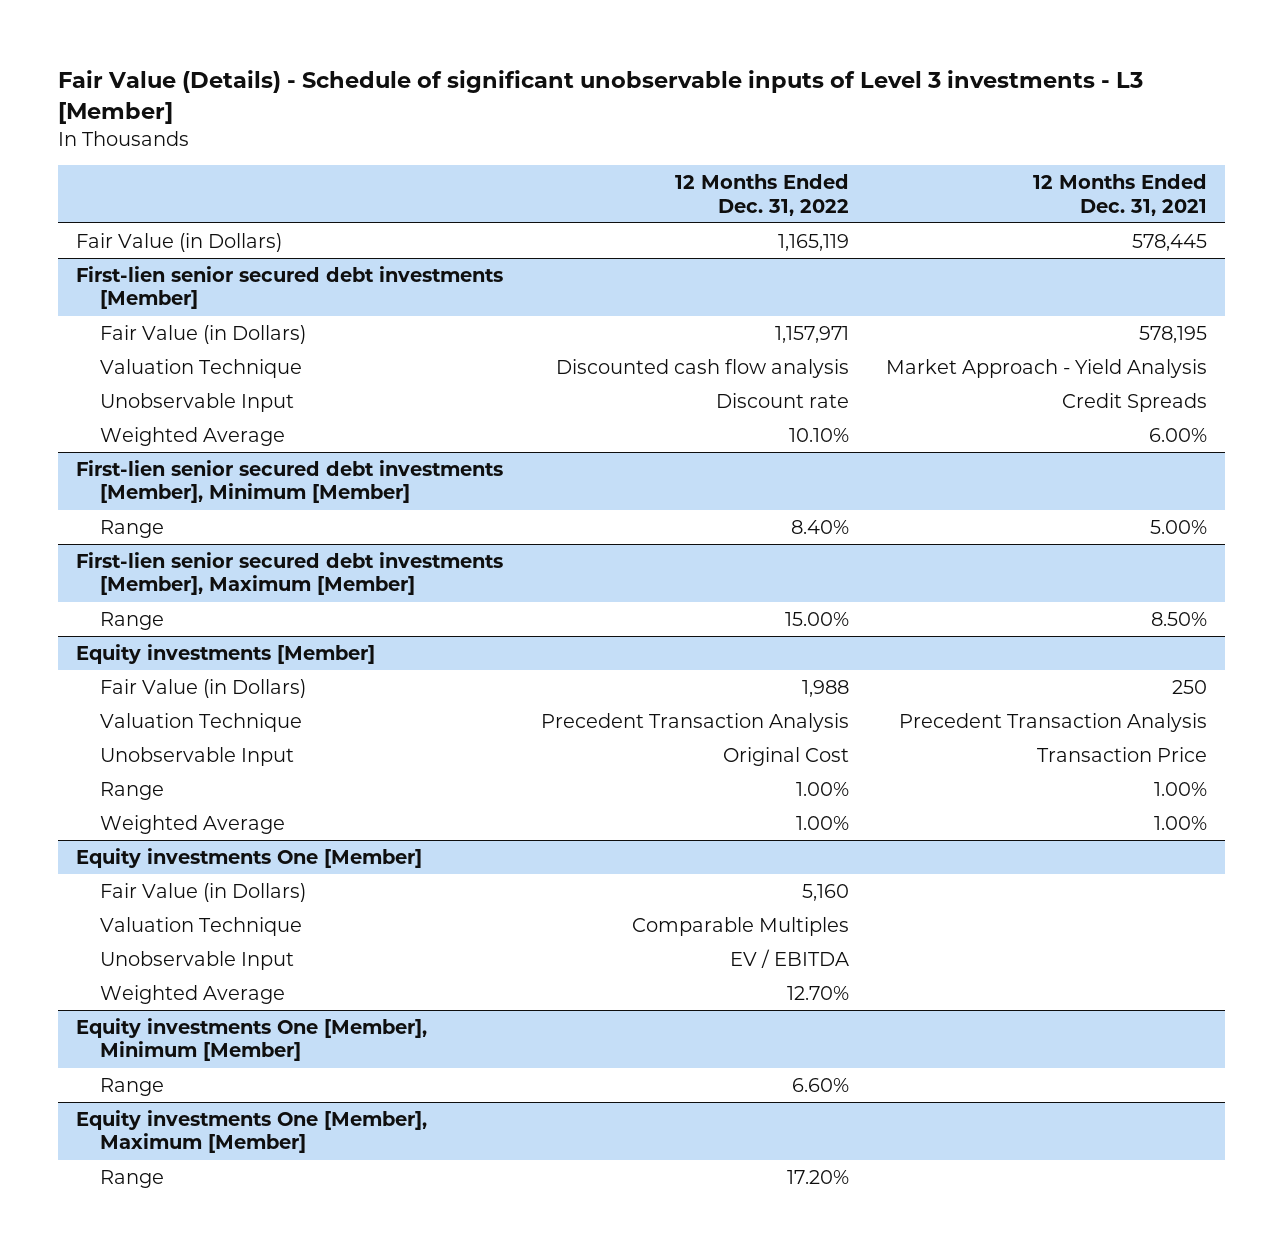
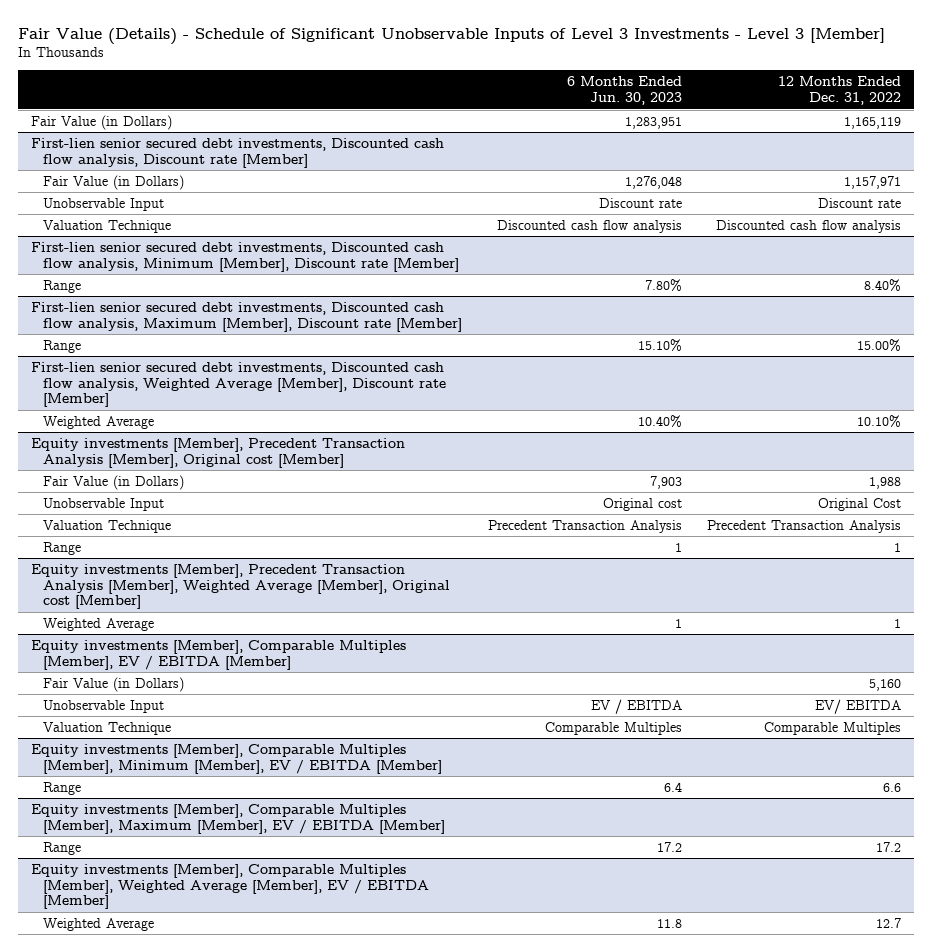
- Fair Value (Details) - Schedule of significant unobservable inputs of Level 3 investments - L3 [Member]
+ Fair Value (Details) - Schedule of Significant Unobservable Inputs of Level 3 Investments - Level 3 [Member]
- | 12 Months Ended Dec. 31, 2022 | 12 Months Ended Dec. 31, 2021
+ | 6 Months Ended Jun. 30, 2023 | 12 Months Ended Dec. 31, 2022
- First-lien senior secured debt investments [Member]
+ First-lien senior secured debt investments, Discounted cash flow analysis, Discount rate [Member]
- Valuation Technique | Discounted cash flow analysis | Market Approach - Yield Analysis
- Weighted Average | 10.10% | 6.00%
- First-lien senior secured debt investments [Member], Minimum [Member]
+ Valuation Technique | Discounted cash flow analysis | Discounted cash flow analysis
+ First-lien senior secured debt investments, Discounted cash flow analysis, Minimum [Member], Discount rate [Member]
- First-lien senior secured debt investments [Member], Maximum [Member]
+ First-lien senior secured debt investments, Discounted cash flow analysis, Maximum [Member], Discount rate [Member]
- Equity investments [Member]
+ First-lien senior secured debt investments, Discounted cash flow analysis, Weighted Average [Member], Discount rate [Member]
+ Weighted Average | 10.40% | 10.10%
+ Equity investments [Member], Precedent Transaction Analysis [Member], Original cost [Member]
- Valuation Technique | Precedent Transaction Analysis | Precedent Transaction Analysis
- Range | 1.00% | 1.00%
- Weighted Average | 1.00% | 1.00%
- Equity investments One [Member]
+ Valuation Technique | Precedent Transaction Analysis | Precedent Transaction Analysis
+ Range | 1 | 1
+ Equity investments [Member], Precedent Transaction Analysis [Member], Weighted Average [Member], Original cost [Member]
+ Weighted Average | 1 | 1
+ Equity investments [Member], Comparable Multiples [Member], EV / EBITDA [Member]
+ Unobservable Input | EV / EBITDA | EV/ EBITDA
- Unobservable Input | EV / EBITDA |
- Weighted Average | 12.70% |
- Equity investments One [Member], Minimum [Member]
- Range | 6.60% |
- Equity investments One [Member], Maximum [Member]
- Range | 17.20% |
+ Equity investments [Member], Comparable Multiples [Member], Minimum [Member], EV / EBITDA [Member]
+ Range | 6.4 | 6.6
+ Equity investments [Member], Comparable Multiples [Member], Maximum [Member], EV / EBITDA [Member]
+ Range | 17.2 | 17.2
+ Equity investments [Member], Comparable Multiples [Member], Weighted Average [Member], EV / EBITDA [Member]
+ Weighted Average | 11.8 | 12.7

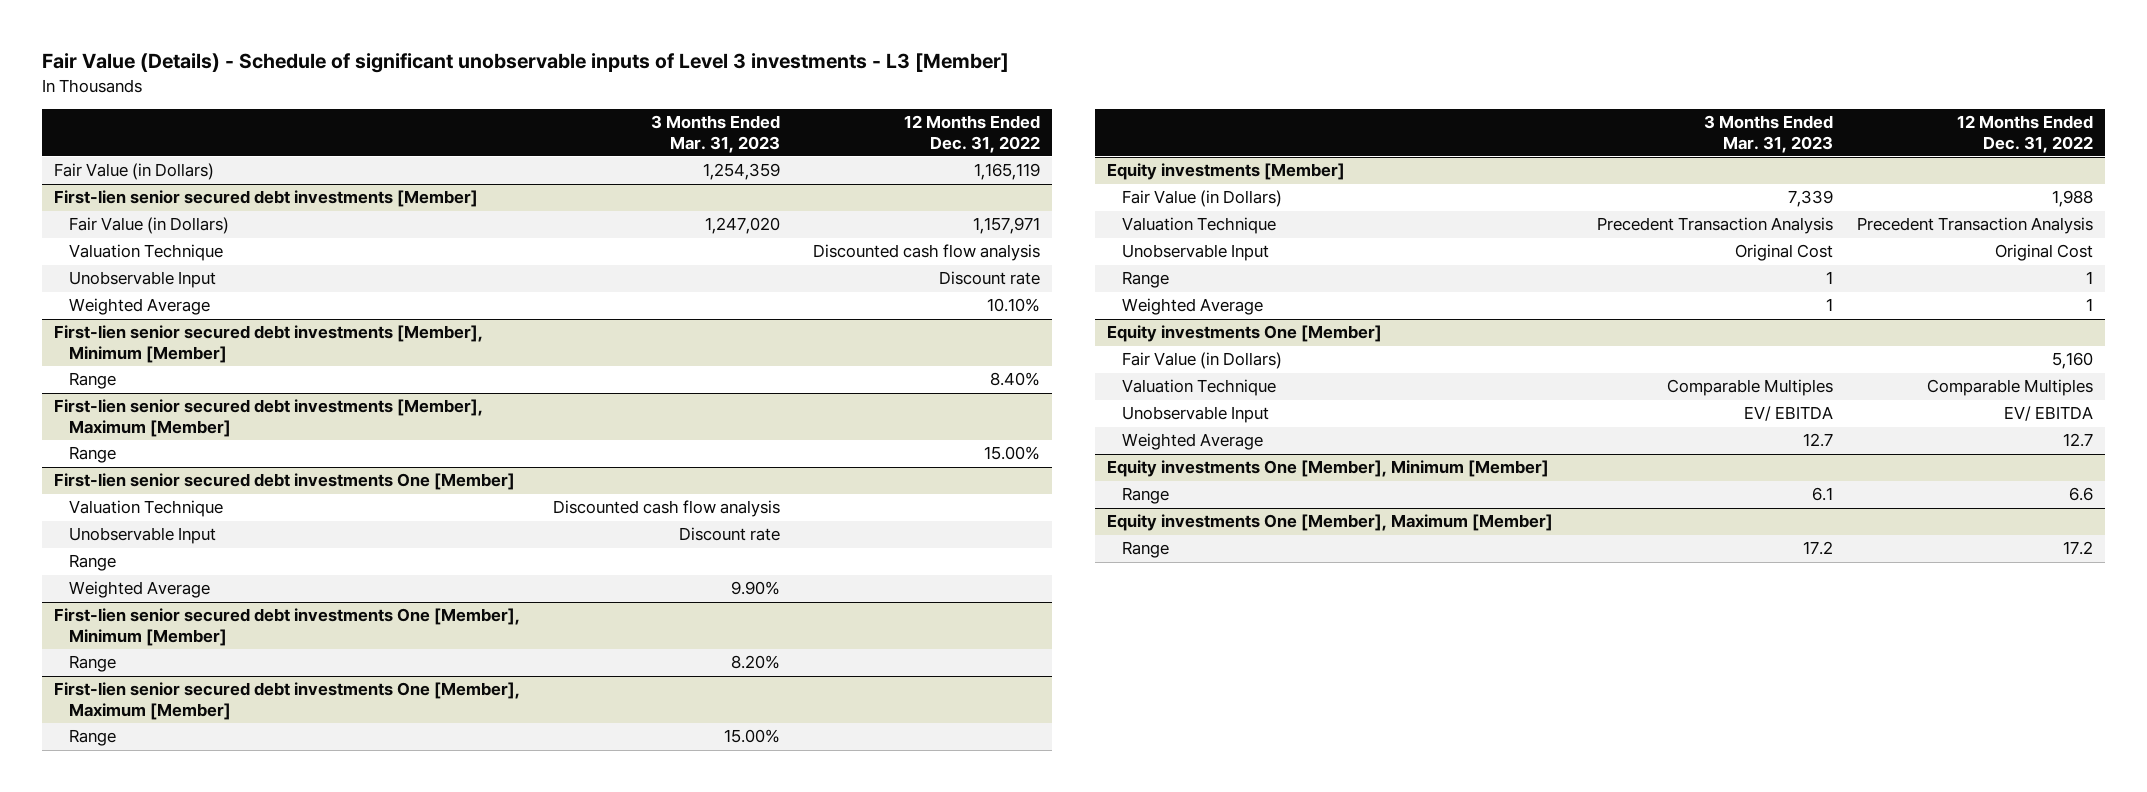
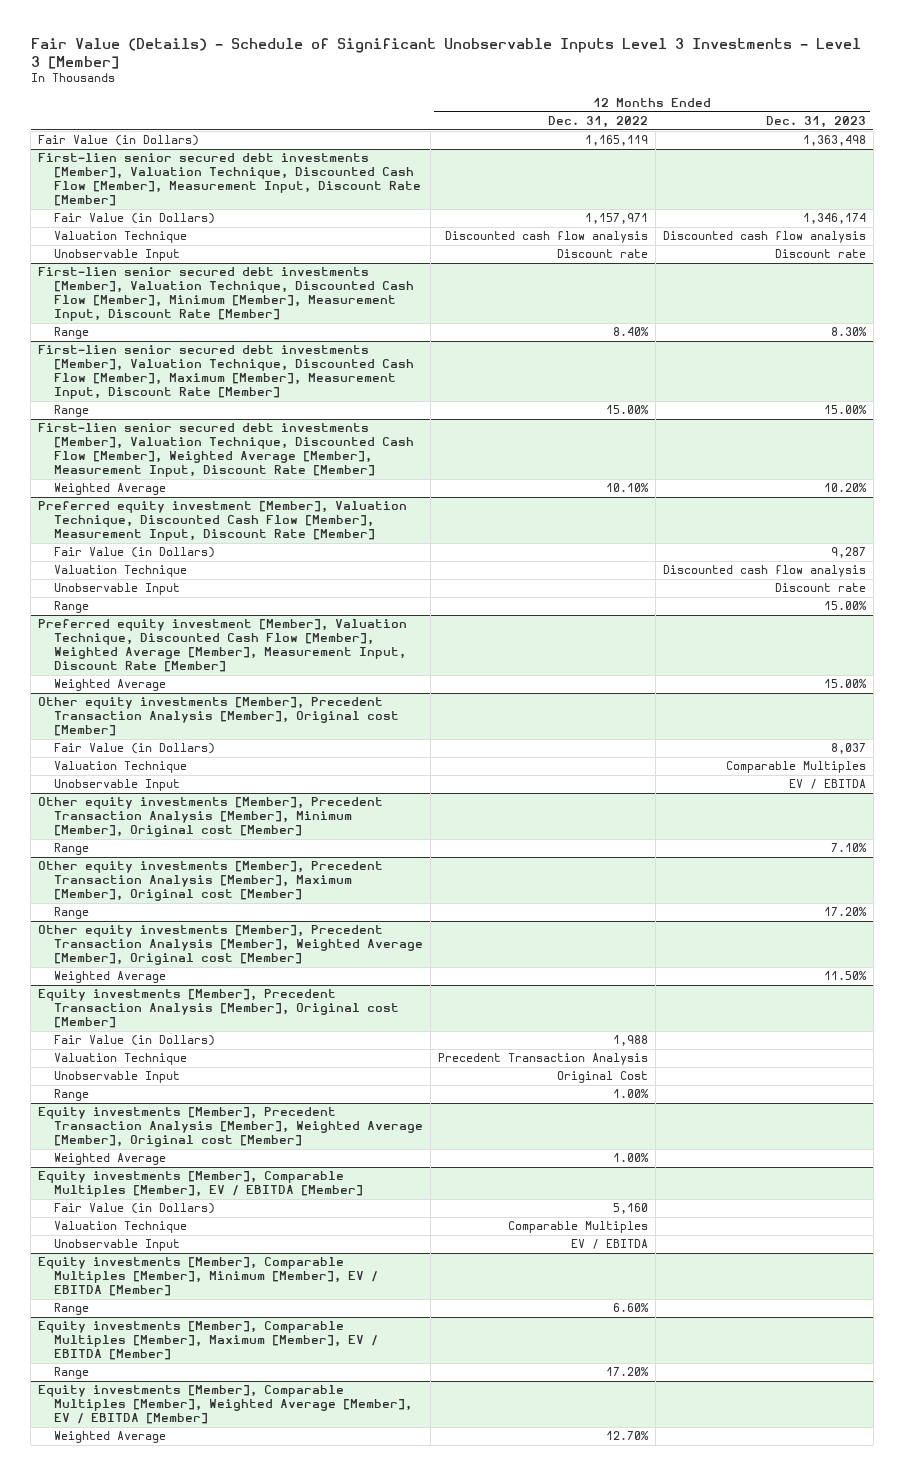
- Fair Value (Details) - Schedule of significant unobservable inputs of Level 3 investments - L3 [Member]
+ Fair Value (Details) - Schedule of Significant Unobservable Inputs Level 3 Investments - Level 3 [Member]
- | 3 Months Ended Mar. 31, 2023 | 12 Months Ended Dec. 31, 2022
+ | 12 Months Ended Dec. 31, 2022 | 12 Months Ended Dec. 31, 2023
- First-lien senior secured debt investments [Member]
+ First-lien senior secured debt investments [Member], Valuation Technique, Discounted Cash Flow [Member], Measurement Input, Discount Rate [Member]
- Weighted Average | | 10.10%
- First-lien senior secured debt investments [Member], Minimum [Member]
+ First-lien senior secured debt investments [Member], Valuation Technique, Discounted Cash Flow [Member], Minimum [Member], Measurement Input, Discount Rate [Member]
- First-lien senior secured debt investments [Member], Maximum [Member]
+ First-lien senior secured debt investments [Member], Valuation Technique, Discounted Cash Flow [Member], Maximum [Member], Measurement Input, Discount Rate [Member]
- First-lien senior secured debt investments One [Member]
+ First-lien senior secured debt investments [Member], Valuation Technique, Discounted Cash Flow [Member], Weighted Average [Member], Measurement Input, Discount Rate [Member]
+ Weighted Average | 10.10% | 10.20%
+ Preferred equity investment [Member], Valuation Technique, Discounted Cash Flow [Member], Measurement Input, Discount Rate [Member]
+ Fair Value (in Dollars) | | 9,287
+ Preferred equity investment [Member], Valuation Technique, Discounted Cash Flow [Member], Weighted Average [Member], Measurement Input, Discount Rate [Member]
- First-lien senior secured debt investments One [Member], Minimum [Member]
+ Other equity investments [Member], Precedent Transaction Analysis [Member], Original cost [Member]
+ Fair Value (in Dollars) | | 8,037
+ Valuation Technique | | Comparable Multiples
+ Unobservable Input | | EV / EBITDA
+ Other equity investments [Member], Precedent Transaction Analysis [Member], Minimum [Member], Original cost [Member]
- First-lien senior secured debt investments One [Member], Maximum [Member]
+ Other equity investments [Member], Precedent Transaction Analysis [Member], Maximum [Member], Original cost [Member]
- Equity investments [Member]
+ Other equity investments [Member], Precedent Transaction Analysis [Member], Weighted Average [Member], Original cost [Member]
+ Weighted Average | | 11.50%
+ Equity investments [Member], Precedent Transaction Analysis [Member], Original cost [Member]
- Range | 1 | 1
- Weighted Average | 1 | 1
- Equity investments One [Member]
+ Range | 1.00% |
+ Equity investments [Member], Precedent Transaction Analysis [Member], Weighted Average [Member], Original cost [Member]
+ Weighted Average | 1.00% |
+ Equity investments [Member], Comparable Multiples [Member], EV / EBITDA [Member]
- Unobservable Input | EV/ EBITDA | EV/ EBITDA
- Weighted Average | 12.7 | 12.7
- Equity investments One [Member], Minimum [Member]
- Range | 6.1 | 6.6
- Equity investments One [Member], Maximum [Member]
- Range | 17.2 | 17.2
+ Unobservable Input | EV / EBITDA |
+ Equity investments [Member], Comparable Multiples [Member], Minimum [Member], EV / EBITDA [Member]
+ Range | 6.60% |
+ Equity investments [Member], Comparable Multiples [Member], Maximum [Member], EV / EBITDA [Member]
+ Range | 17.20% |
+ Equity investments [Member], Comparable Multiples [Member], Weighted Average [Member], EV / EBITDA [Member]
+ Weighted Average | 12.70% |

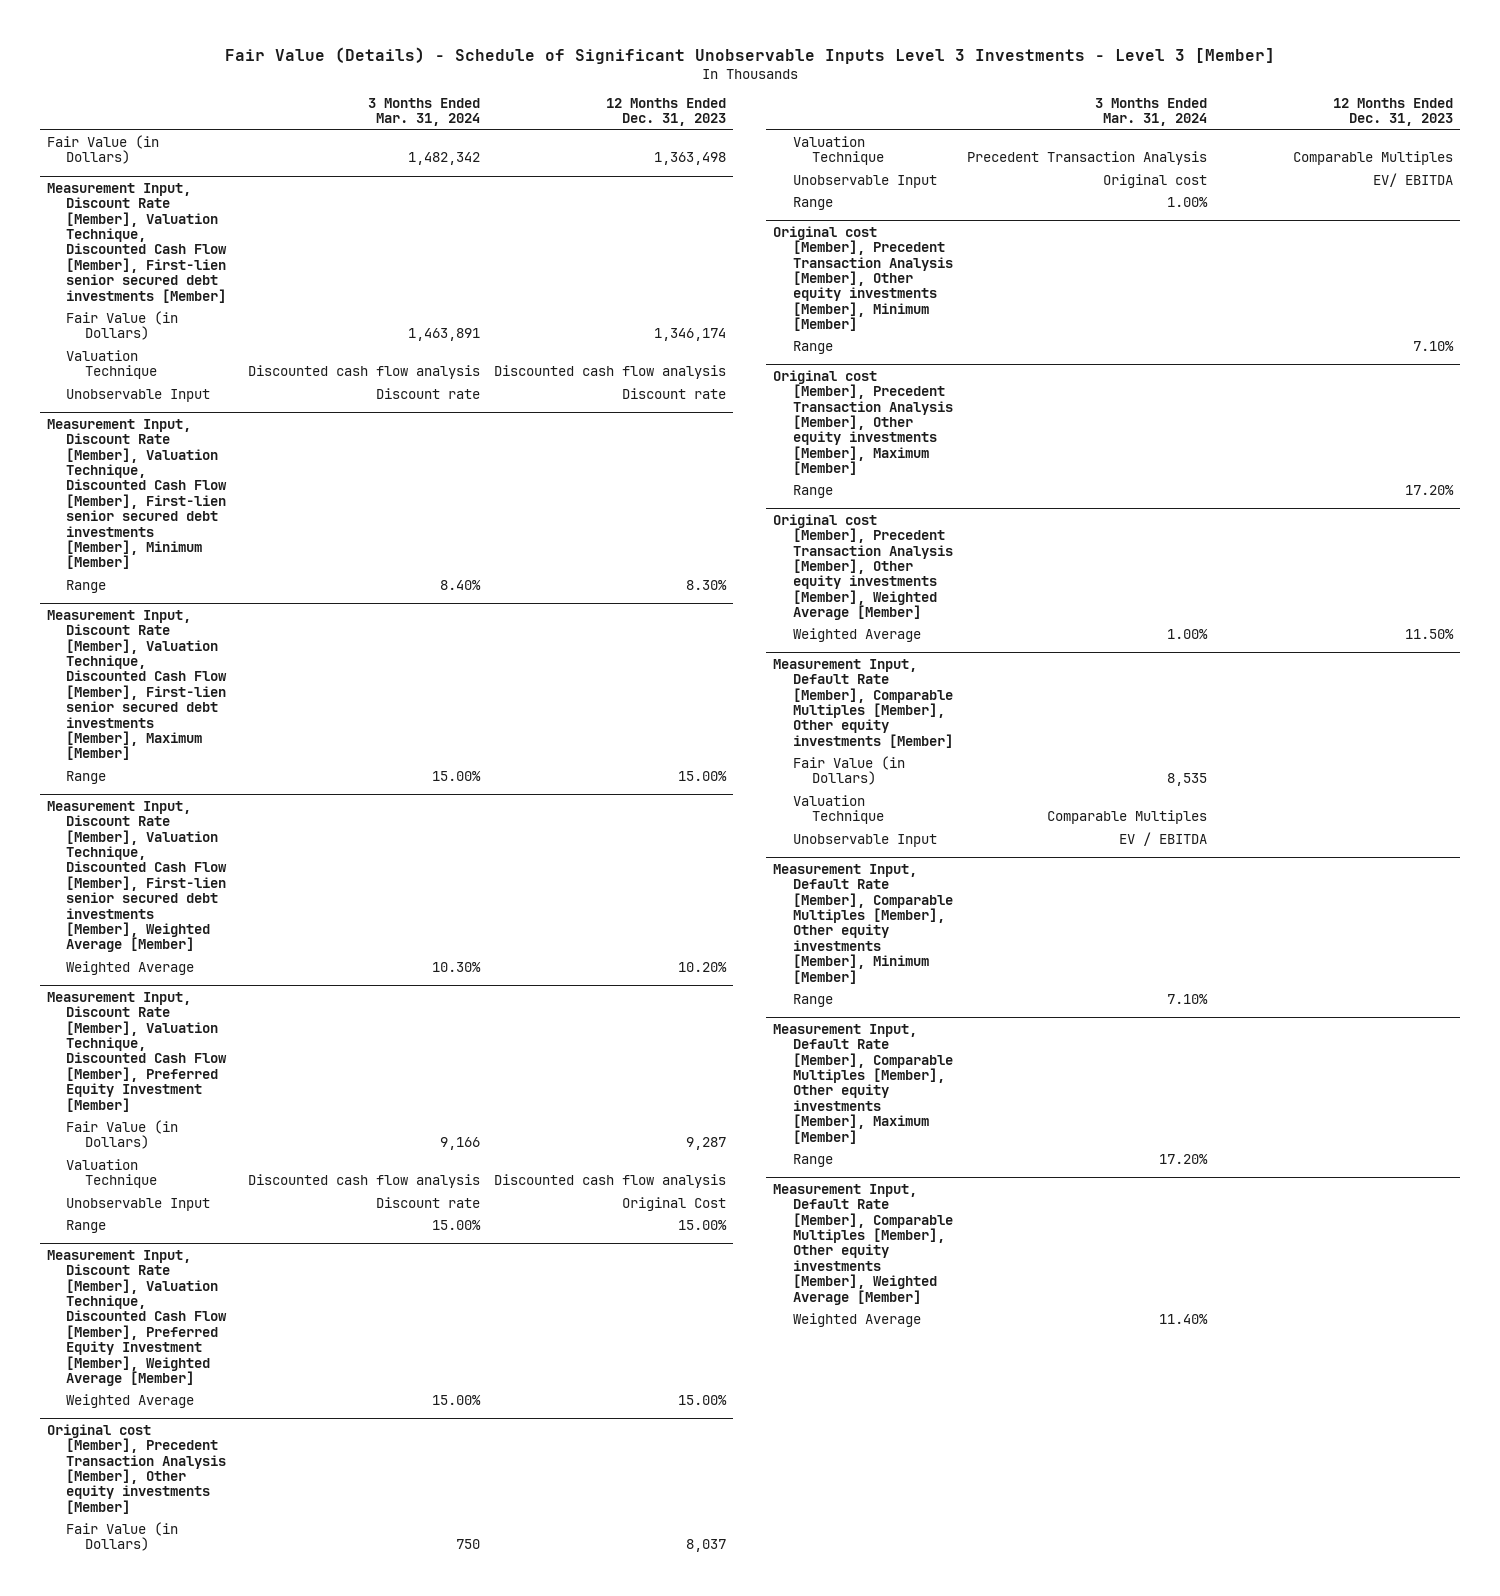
- | 12 Months Ended Dec. 31, 2022 | 12 Months Ended Dec. 31, 2023
+ | 3 Months Ended Mar. 31, 2024 | 12 Months Ended Dec. 31, 2023
- First-lien senior secured debt investments [Member], Valuation Technique, Discounted Cash Flow [Member], Measurement Input, Discount Rate [Member]
+ Measurement Input, Discount Rate [Member], Valuation Technique, Discounted Cash Flow [Member], First-lien senior secured debt investments [Member]
- First-lien senior secured debt investments [Member], Valuation Technique, Discounted Cash Flow [Member], Minimum [Member], Measurement Input, Discount Rate [Member]
+ Measurement Input, Discount Rate [Member], Valuation Technique, Discounted Cash Flow [Member], First-lien senior secured debt investments [Member], Minimum [Member]
- First-lien senior secured debt investments [Member], Valuation Technique, Discounted Cash Flow [Member], Maximum [Member], Measurement Input, Discount Rate [Member]
+ Measurement Input, Discount Rate [Member], Valuation Technique, Discounted Cash Flow [Member], First-lien senior secured debt investments [Member], Maximum [Member]
- First-lien senior secured debt investments [Member], Valuation Technique, Discounted Cash Flow [Member], Weighted Average [Member], Measurement Input, Discount Rate [Member]
+ Measurement Input, Discount Rate [Member], Valuation Technique, Discounted Cash Flow [Member], First-lien senior secured debt investments [Member], Weighted Average [Member]
- Preferred equity investment [Member], Valuation Technique, Discounted Cash Flow [Member], Measurement Input, Discount Rate [Member]
+ Measurement Input, Discount Rate [Member], Valuation Technique, Discounted Cash Flow [Member], Preferred Equity Investment [Member]
- Unobservable Input | | Discount rate
+ Unobservable Input | Discount rate | Original Cost
- Preferred equity investment [Member], Valuation Technique, Discounted Cash Flow [Member], Weighted Average [Member], Measurement Input, Discount Rate [Member]
+ Measurement Input, Discount Rate [Member], Valuation Technique, Discounted Cash Flow [Member], Preferred Equity Investment [Member], Weighted Average [Member]
- Other equity investments [Member], Precedent Transaction Analysis [Member], Original cost [Member]
+ Original cost [Member], Precedent Transaction Analysis [Member], Other equity investments [Member]
- Unobservable Input | | EV / EBITDA
- Other equity investments [Member], Precedent Transaction Analysis [Member], Minimum [Member], Original cost [Member]
+ Unobservable Input | Original cost | EV/ EBITDA
+ Range | 1.00% |
+ Original cost [Member], Precedent Transaction Analysis [Member], Other equity investments [Member], Minimum [Member]
- Other equity investments [Member], Precedent Transaction Analysis [Member], Maximum [Member], Original cost [Member]
+ Original cost [Member], Precedent Transaction Analysis [Member], Other equity investments [Member], Maximum [Member]
- Other equity investments [Member], Precedent Transaction Analysis [Member], Weighted Average [Member], Original cost [Member]
+ Original cost [Member], Precedent Transaction Analysis [Member], Other equity investments [Member], Weighted Average [Member]
- Equity investments [Member], Precedent Transaction Analysis [Member], Original cost [Member]
- Fair Value (in Dollars) | 1,988 |
- Valuation Technique | Precedent Transaction Analysis |
- Unobservable Input | Original Cost |
- Range | 1.00% |
- Equity investments [Member], Precedent Transaction Analysis [Member], Weighted Average [Member], Original cost [Member]
- Weighted Average | 1.00% |
- Equity investments [Member], Comparable Multiples [Member], EV / EBITDA [Member]
+ Measurement Input, Default Rate [Member], Comparable Multiples [Member], Other equity investments [Member]
- Equity investments [Member], Comparable Multiples [Member], Minimum [Member], EV / EBITDA [Member]
+ Measurement Input, Default Rate [Member], Comparable Multiples [Member], Other equity investments [Member], Minimum [Member]
- Equity investments [Member], Comparable Multiples [Member], Maximum [Member], EV / EBITDA [Member]
+ Measurement Input, Default Rate [Member], Comparable Multiples [Member], Other equity investments [Member], Maximum [Member]
- Equity investments [Member], Comparable Multiples [Member], Weighted Average [Member], EV / EBITDA [Member]
+ Measurement Input, Default Rate [Member], Comparable Multiples [Member], Other equity investments [Member], Weighted Average [Member]

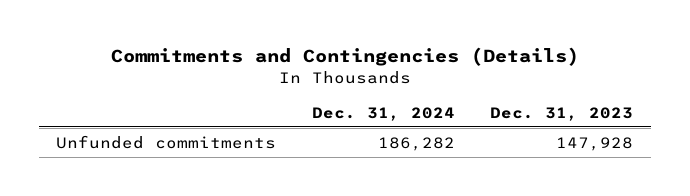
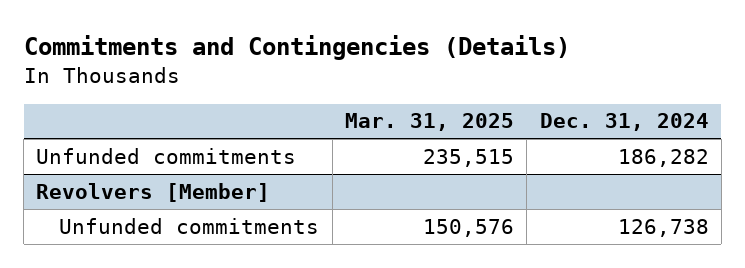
- | Dec. 31, 2024 | Dec. 31, 2023
+ | Mar. 31, 2025 | Dec. 31, 2024
+ Revolvers [Member]
+ Unfunded commitments | 150,576 | 126,738

